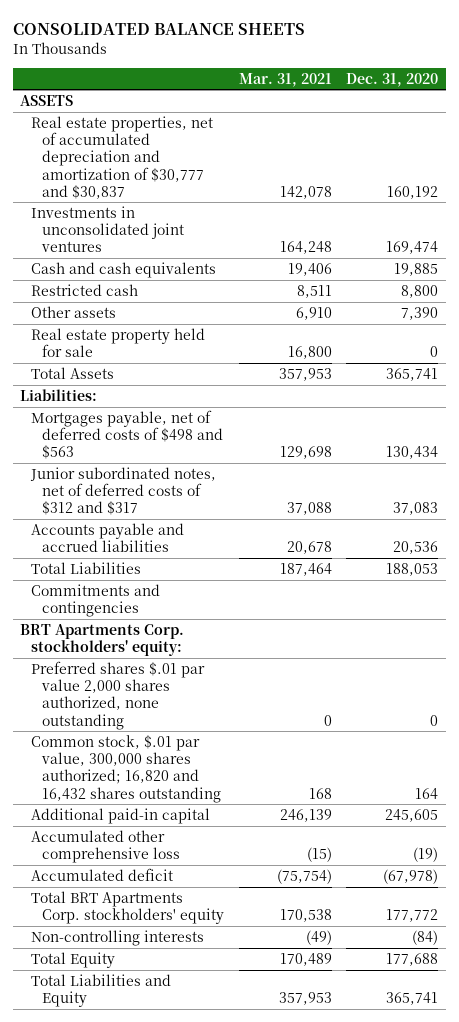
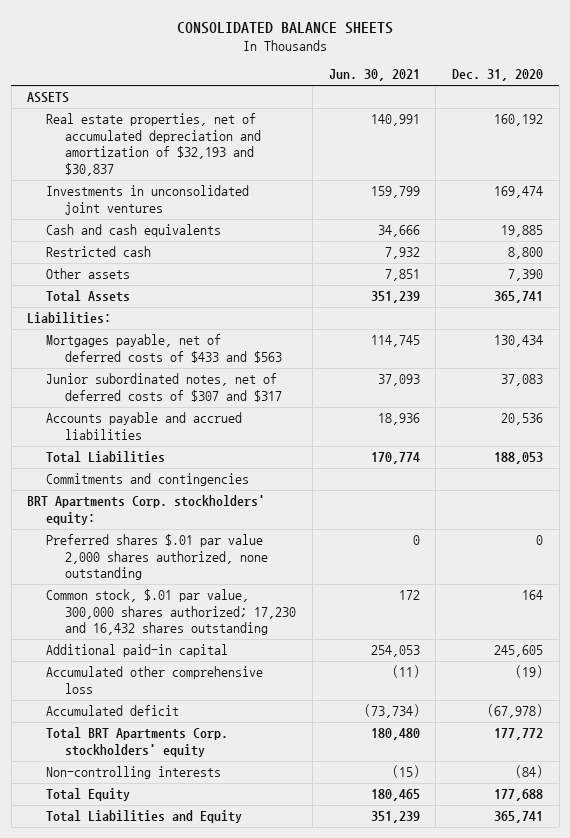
- | Mar. 31, 2021 | Dec. 31, 2020
+ | Jun. 30, 2021 | Dec. 31, 2020
- Real estate properties, net of accumulated depreciation and amortization of $30,777 and $30,837 | 142,078 | 160,192
+ Real estate properties, net of accumulated depreciation and amortization of $32,193 and $30,837 | 140,991 | 160,192
- Real estate property held for sale | 16,800 | 0
- Mortgages payable, net of deferred costs of $498 and $563 | 129,698 | 130,434
- Junior subordinated notes, net of deferred costs of $312 and $317 | 37,088 | 37,083
+ Mortgages payable, net of deferred costs of $433 and $563 | 114,745 | 130,434
+ Junior subordinated notes, net of deferred costs of $307 and $317 | 37,093 | 37,083
- Common stock, $.01 par value, 300,000 shares authorized; 16,820 and 16,432 shares outstanding | 168 | 164
+ Common stock, $.01 par value, 300,000 shares authorized; 17,230 and 16,432 shares outstanding | 172 | 164

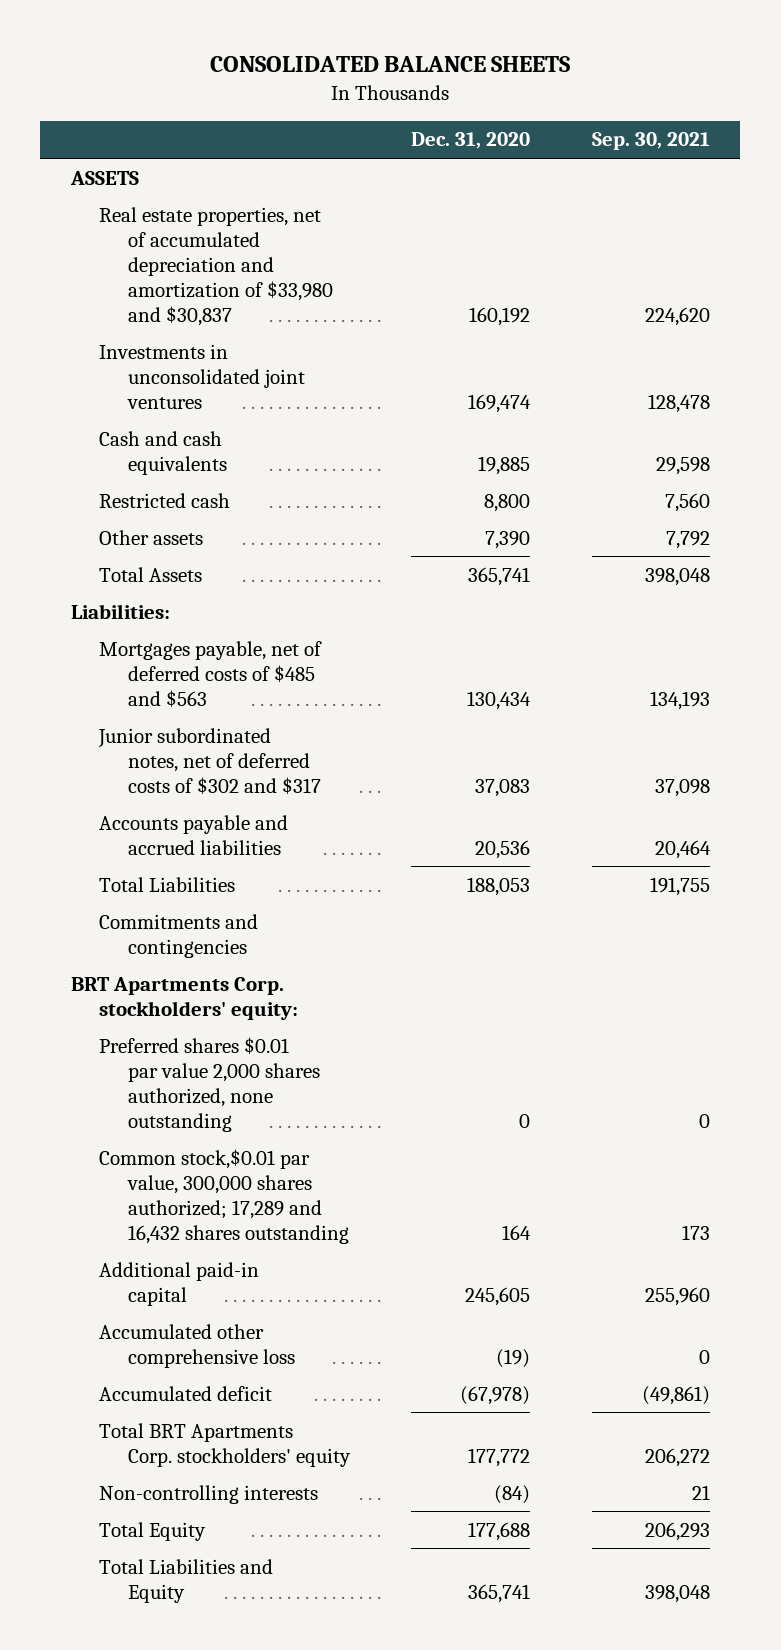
- | Jun. 30, 2021 | Dec. 31, 2020
+ | Dec. 31, 2020 | Sep. 30, 2021
- Real estate properties, net of accumulated depreciation and amortization of $32,193 and $30,837 | 140,991 | 160,192
+ Real estate properties, net of accumulated depreciation and amortization of $33,980 and $30,837 | 160,192 | 224,620
- Mortgages payable, net of deferred costs of $433 and $563 | 114,745 | 130,434
- Junior subordinated notes, net of deferred costs of $307 and $317 | 37,093 | 37,083
+ Mortgages payable, net of deferred costs of $485 and $563 | 130,434 | 134,193
+ Junior subordinated notes, net of deferred costs of $302 and $317 | 37,083 | 37,098
- Preferred shares $.01 par value 2,000 shares authorized, none outstanding | 0 | 0
- Common stock, $.01 par value, 300,000 shares authorized; 17,230 and 16,432 shares outstanding | 172 | 164
+ Preferred shares $0.01 par value 2,000 shares authorized, none outstanding | 0 | 0
+ Common stock,$0.01 par value, 300,000 shares authorized; 17,289 and 16,432 shares outstanding | 164 | 173

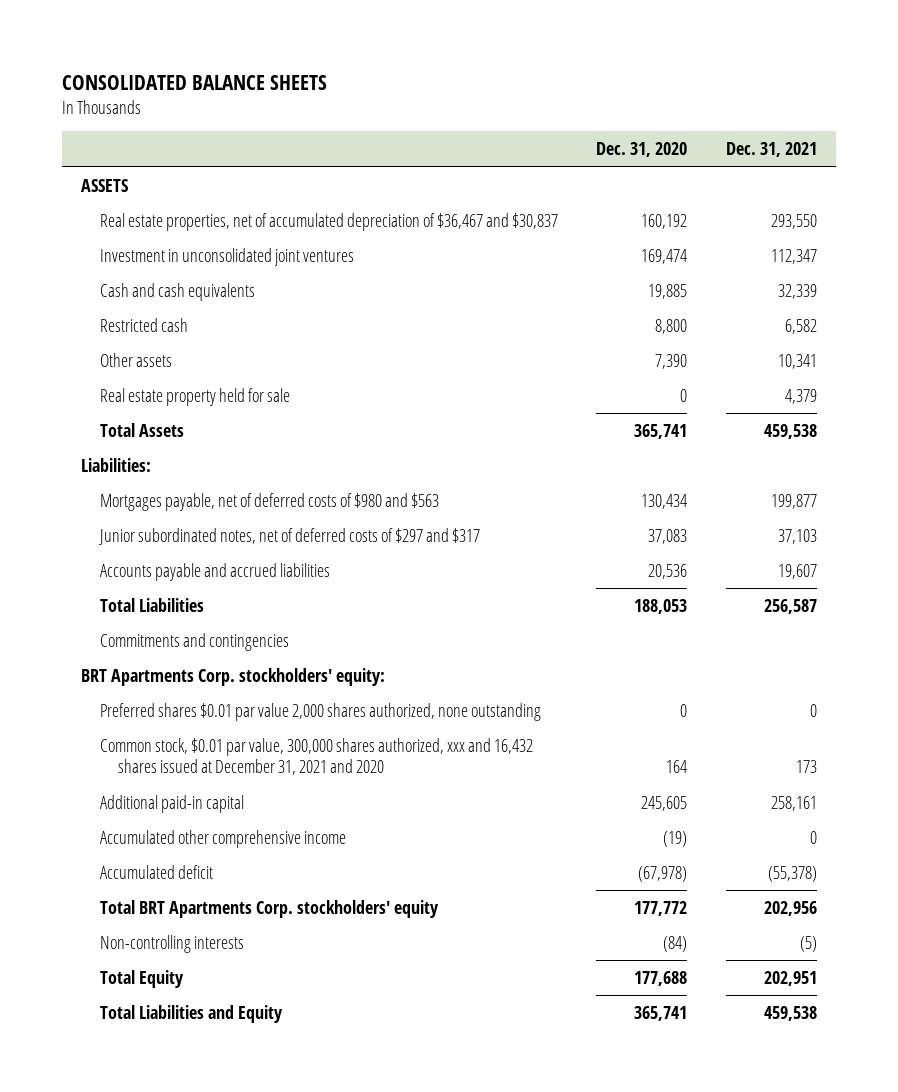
- | Dec. 31, 2020 | Sep. 30, 2021
+ | Dec. 31, 2020 | Dec. 31, 2021
- Real estate properties, net of accumulated depreciation and amortization of $33,980 and $30,837 | 160,192 | 224,620
- Investments in unconsolidated joint ventures | 169,474 | 128,478
+ Real estate properties, net of accumulated depreciation of $36,467 and $30,837 | 160,192 | 293,550
+ Investment in unconsolidated joint ventures | 169,474 | 112,347
+ Real estate property held for sale | 0 | 4,379
- Mortgages payable, net of deferred costs of $485 and $563 | 130,434 | 134,193
- Junior subordinated notes, net of deferred costs of $302 and $317 | 37,083 | 37,098
+ Mortgages payable, net of deferred costs of $980 and $563 | 130,434 | 199,877
+ Junior subordinated notes, net of deferred costs of $297 and $317 | 37,083 | 37,103
- Common stock,$0.01 par value, 300,000 shares authorized; 17,289 and 16,432 shares outstanding | 164 | 173
+ Common stock, $0.01 par value, 300,000 shares authorized, xxx and 16,432 shares issued at December 31, 2021 and 2020 | 164 | 173
- Accumulated other comprehensive loss | (19) | 0
+ Accumulated other comprehensive income | (19) | 0

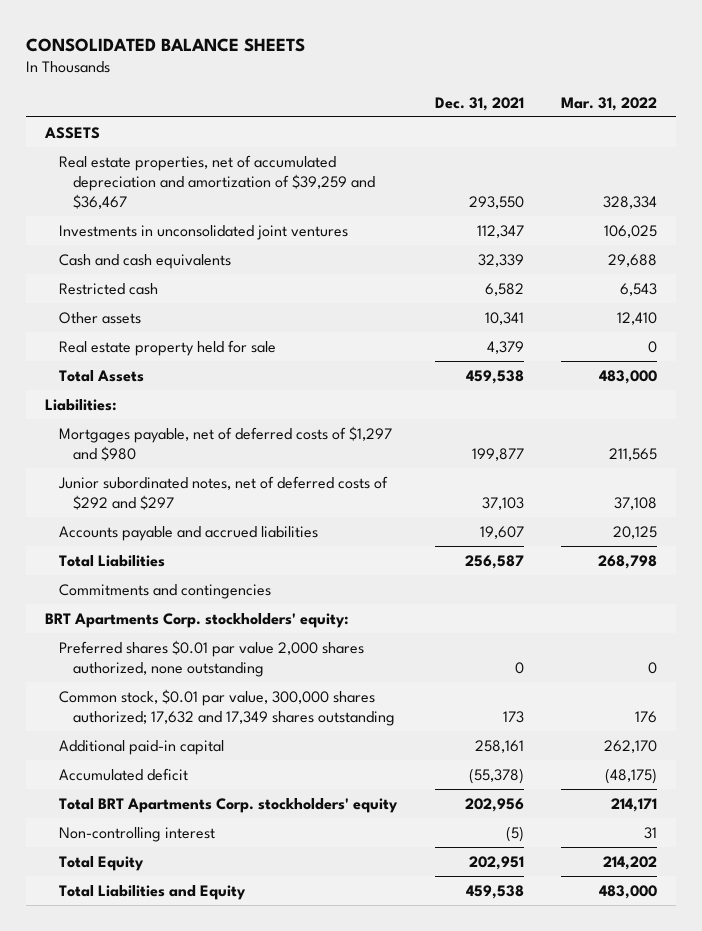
- | Dec. 31, 2020 | Dec. 31, 2021
+ | Dec. 31, 2021 | Mar. 31, 2022
- Real estate properties, net of accumulated depreciation of $36,467 and $30,837 | 160,192 | 293,550
- Investment in unconsolidated joint ventures | 169,474 | 112,347
+ Real estate properties, net of accumulated depreciation and amortization of $39,259 and $36,467 | 293,550 | 328,334
+ Investments in unconsolidated joint ventures | 112,347 | 106,025
- Mortgages payable, net of deferred costs of $980 and $563 | 130,434 | 199,877
- Junior subordinated notes, net of deferred costs of $297 and $317 | 37,083 | 37,103
+ Mortgages payable, net of deferred costs of $1,297 and $980 | 199,877 | 211,565
+ Junior subordinated notes, net of deferred costs of $292 and $297 | 37,103 | 37,108
- Common stock, $0.01 par value, 300,000 shares authorized, xxx and 16,432 shares issued at December 31, 2021 and 2020 | 164 | 173
+ Common stock, $0.01 par value, 300,000 shares authorized; 17,632 and 17,349 shares outstanding | 173 | 176
- Accumulated other comprehensive income | (19) | 0
- Non-controlling interests | (84) | (5)
+ Non-controlling interest | (5) | 31

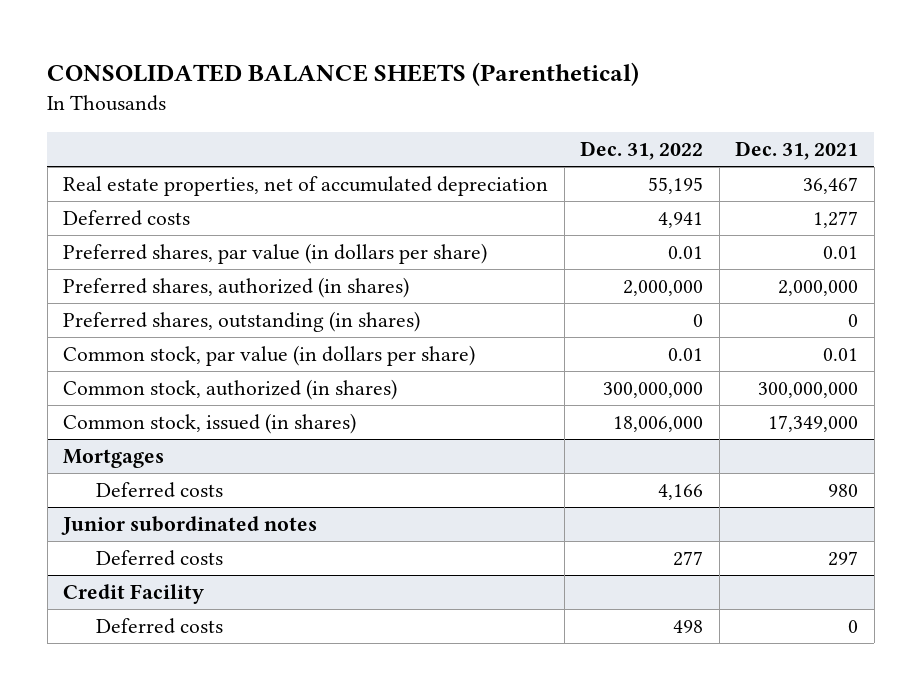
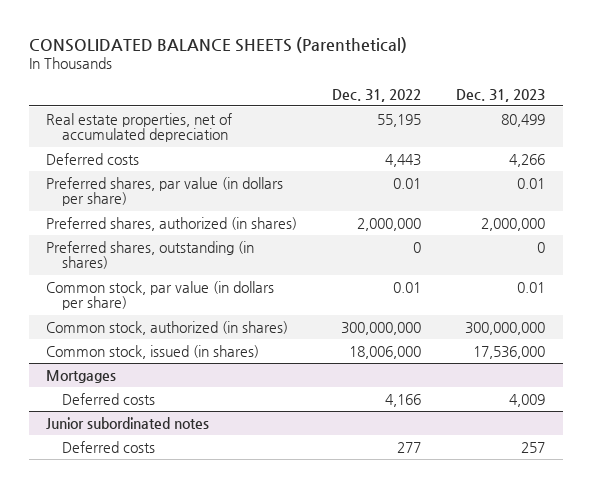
- | Dec. 31, 2022 | Dec. 31, 2021
+ | Dec. 31, 2022 | Dec. 31, 2023
- Deferred costs | 4,941 | 1,277
+ Deferred costs | 4,443 | 4,266
- Credit Facility
- Deferred costs | 498 | 0

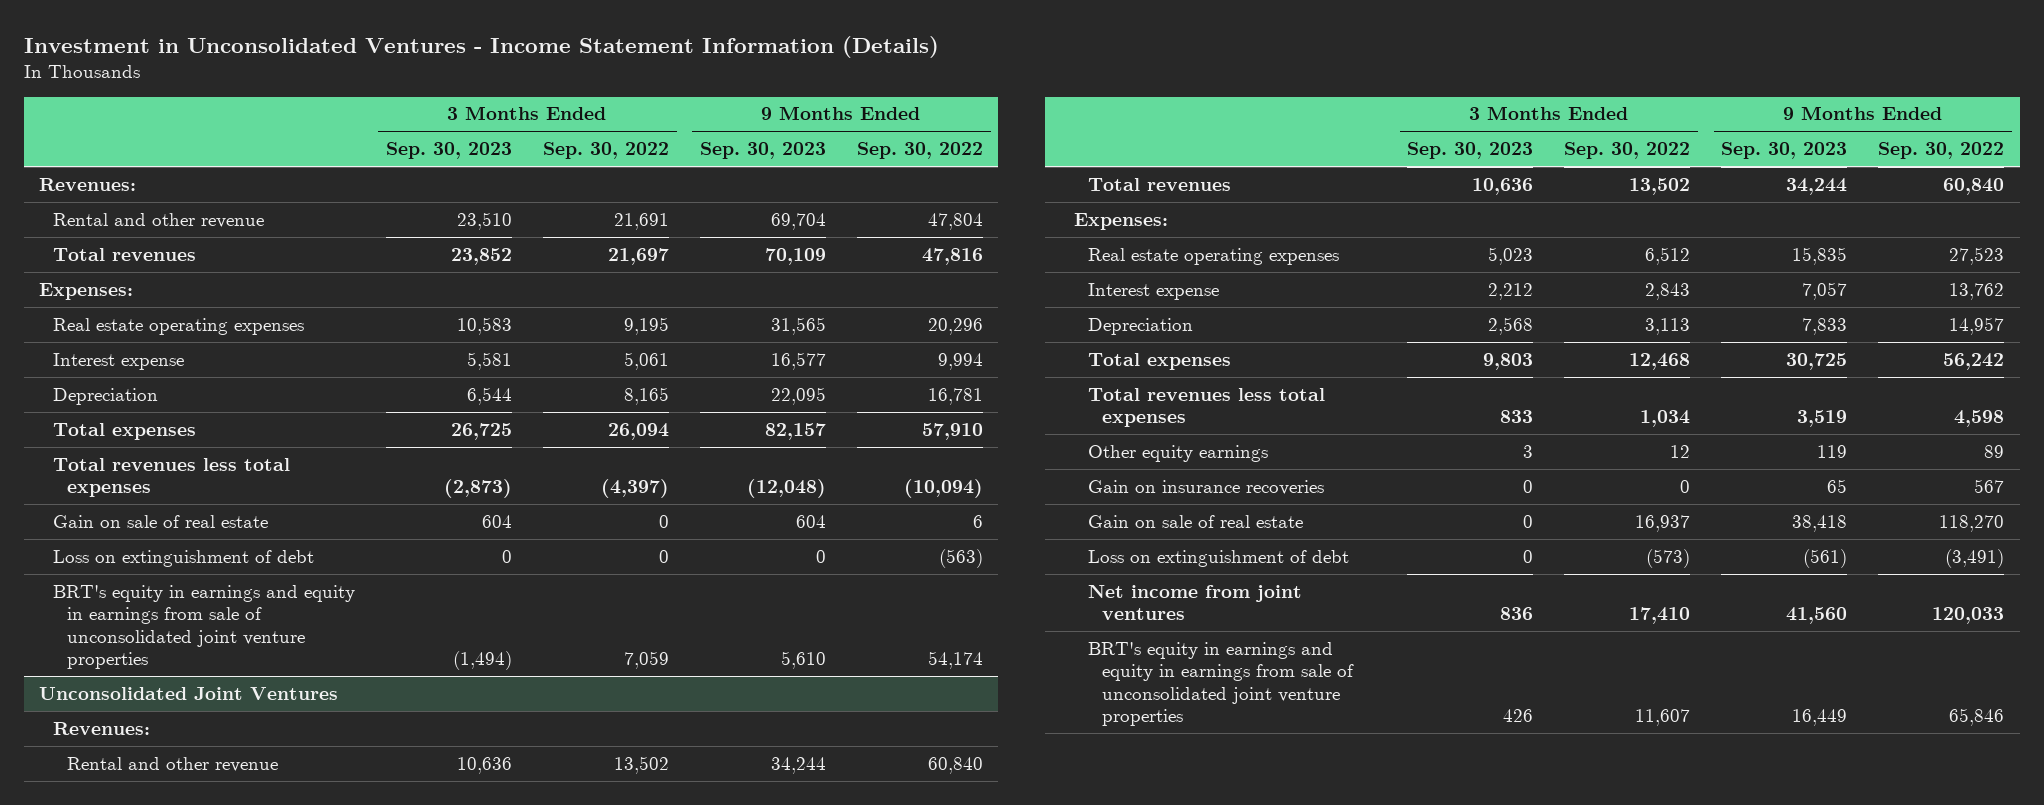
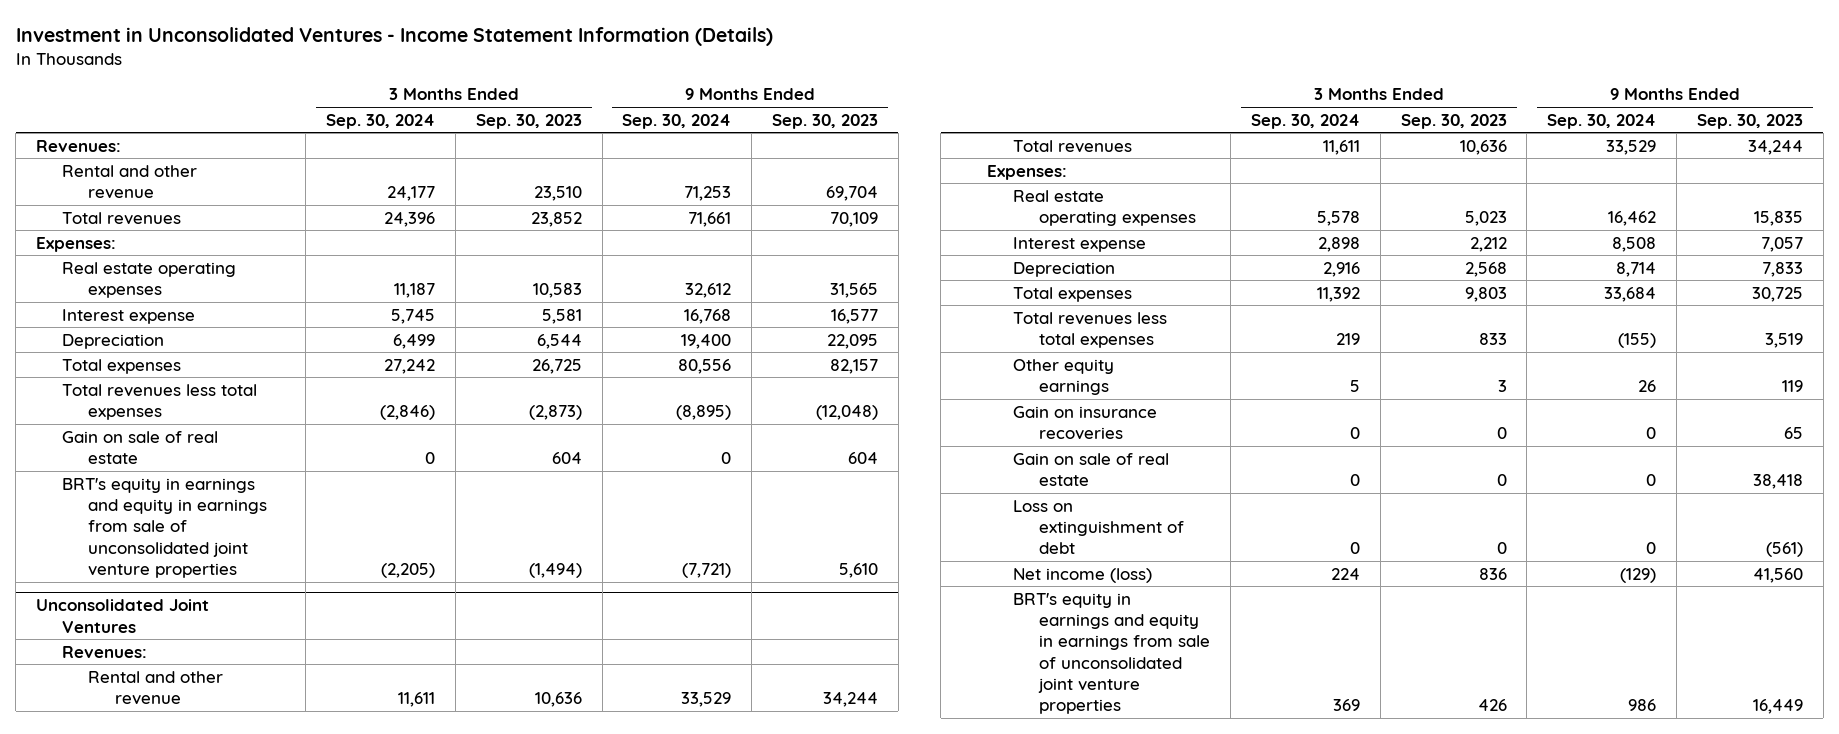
- | 3 Months Ended Sep. 30, 2023 | 3 Months Ended Sep. 30, 2022 | 9 Months Ended Sep. 30, 2023 | 9 Months Ended Sep. 30, 2022
+ | 3 Months Ended Sep. 30, 2024 | 3 Months Ended Sep. 30, 2023 | 9 Months Ended Sep. 30, 2024 | 9 Months Ended Sep. 30, 2023
- Loss on extinguishment of debt | 0 | 0 | 0 | (563)
@ Unconsolidated Joint Ventures
- Net income from joint ventures | 836 | 17,410 | 41,560 | 120,033
+ Net income (loss) | 224 | 836 | (129) | 41,560

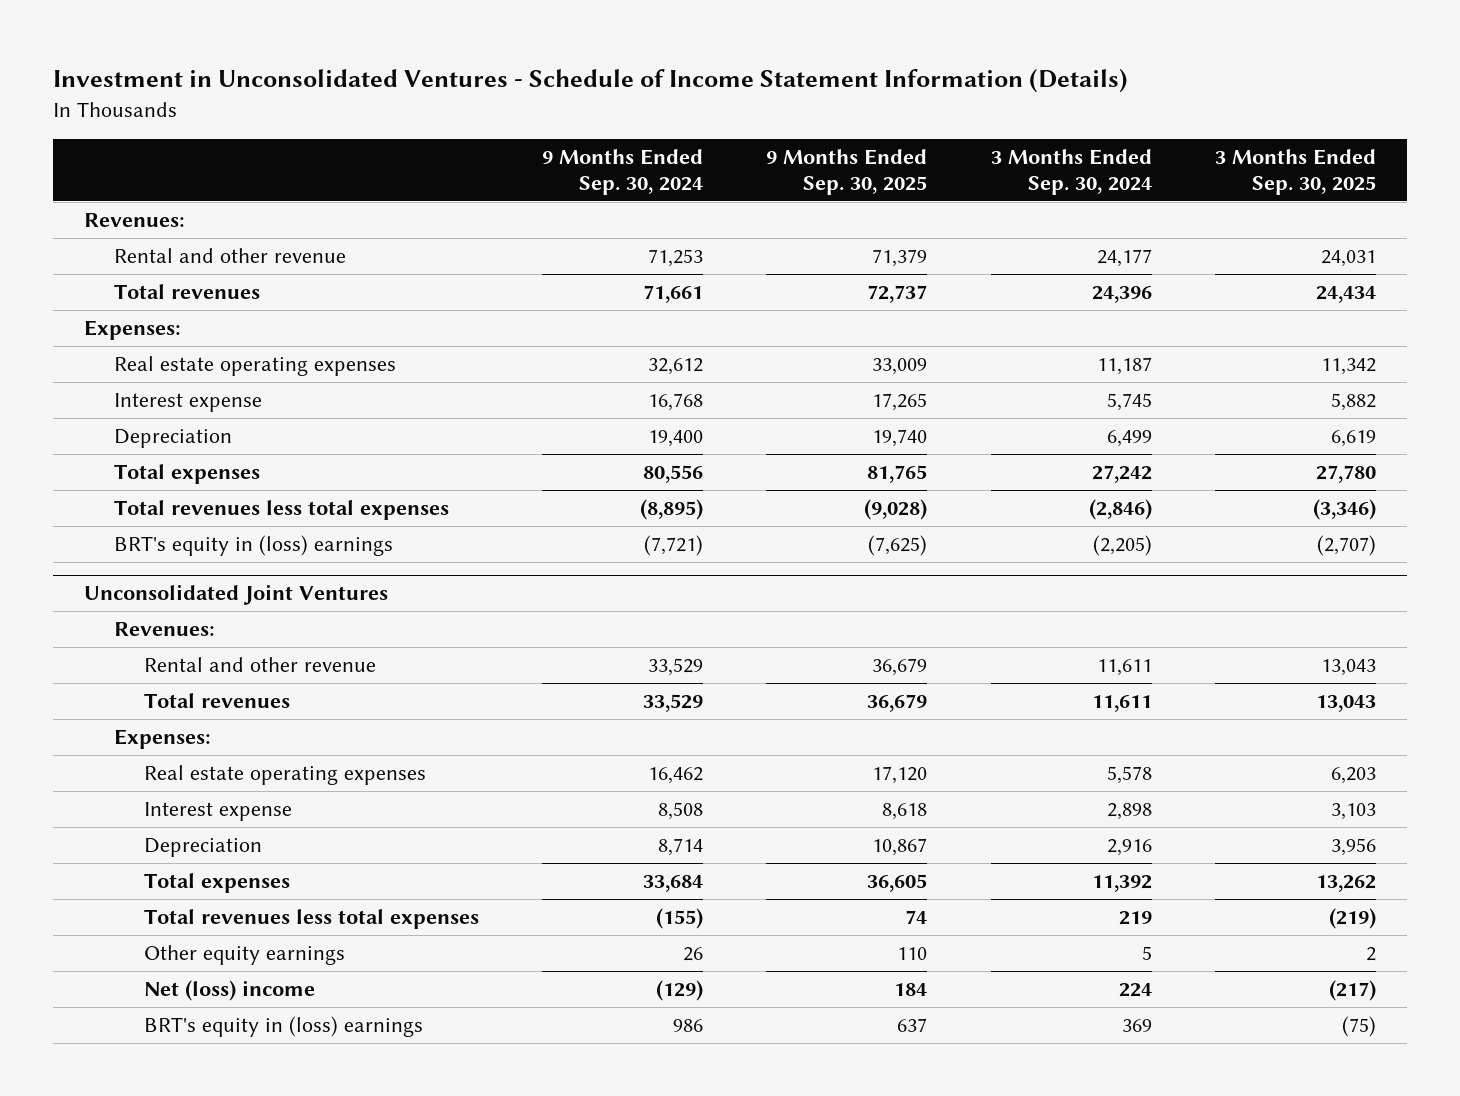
- Investment in Unconsolidated Ventures - Income Statement Information (Details)
+ Investment in Unconsolidated Ventures - Schedule of Income Statement Information (Details)
- | 3 Months Ended Sep. 30, 2024 | 3 Months Ended Sep. 30, 2023 | 9 Months Ended Sep. 30, 2024 | 9 Months Ended Sep. 30, 2023
+ | 9 Months Ended Sep. 30, 2024 | 9 Months Ended Sep. 30, 2025 | 3 Months Ended Sep. 30, 2024 | 3 Months Ended Sep. 30, 2025
- Gain on sale of real estate | 0 | 604 | 0 | 604
- BRT's equity in earnings and equity in earnings from sale of unconsolidated joint venture properties | (2,205) | (1,494) | (7,721) | 5,610
+ BRT's equity in (loss) earnings | (7,721) | (7,625) | (2,205) | (2,707)
@ Unconsolidated Joint Ventures
- Gain on insurance recoveries | 0 | 0 | 0 | 65
- Gain on sale of real estate | 0 | 0 | 0 | 38,418
- Loss on extinguishment of debt | 0 | 0 | 0 | (561)
- Net income (loss) | 224 | 836 | (129) | 41,560
- BRT's equity in earnings and equity in earnings from sale of unconsolidated joint venture properties | 369 | 426 | 986 | 16,449
+ Net (loss) income | (129) | 184 | 224 | (217)
+ BRT's equity in (loss) earnings | 986 | 637 | 369 | (75)

